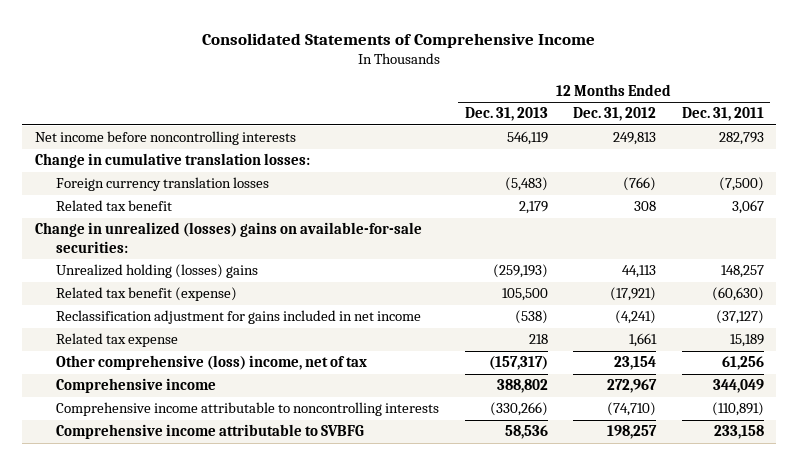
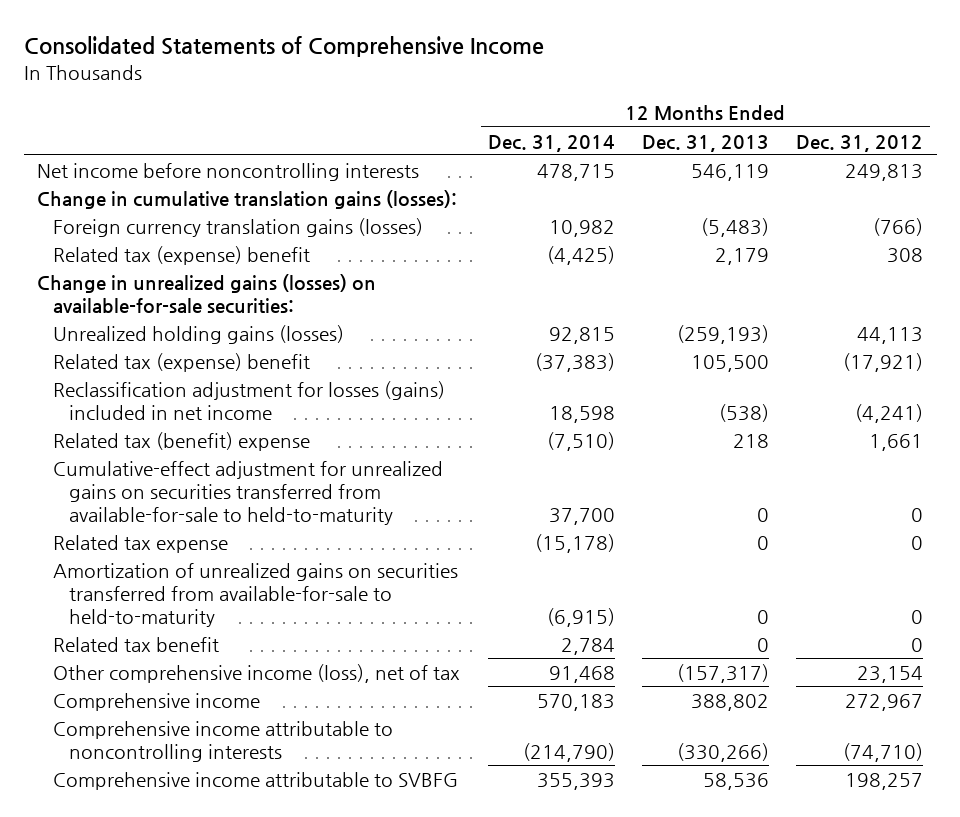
- | 12 Months Ended Dec. 31, 2013 | 12 Months Ended Dec. 31, 2012 | 12 Months Ended Dec. 31, 2011
+ | 12 Months Ended Dec. 31, 2014 | 12 Months Ended Dec. 31, 2013 | 12 Months Ended Dec. 31, 2012
- Change in cumulative translation losses:
- Foreign currency translation losses | (5,483) | (766) | (7,500)
- Related tax benefit | 2,179 | 308 | 3,067
- Change in unrealized (losses) gains on available-for-sale securities:
- Unrealized holding (losses) gains | (259,193) | 44,113 | 148,257
- Related tax benefit (expense) | 105,500 | (17,921) | (60,630)
- Reclassification adjustment for gains included in net income | (538) | (4,241) | (37,127)
- Related tax expense | 218 | 1,661 | 15,189
- Other comprehensive (loss) income, net of tax | (157,317) | 23,154 | 61,256
+ Change in cumulative translation gains (losses):
+ Foreign currency translation gains (losses) | 10,982 | (5,483) | (766)
+ Related tax (expense) benefit | (4,425) | 2,179 | 308
+ Change in unrealized gains (losses) on available-for-sale securities:
+ Unrealized holding gains (losses) | 92,815 | (259,193) | 44,113
+ Related tax (expense) benefit | (37,383) | 105,500 | (17,921)
+ Reclassification adjustment for losses (gains) included in net income | 18,598 | (538) | (4,241)
+ Related tax (benefit) expense | (7,510) | 218 | 1,661
+ Cumulative-effect adjustment for unrealized gains on securities transferred from available-for-sale to held-to-maturity | 37,700 | 0 | 0
+ Related tax expense | (15,178) | 0 | 0
+ Amortization of unrealized gains on securities transferred from available-for-sale to held-to-maturity | (6,915) | 0 | 0
+ Related tax benefit | 2,784 | 0 | 0
+ Other comprehensive income (loss), net of tax | 91,468 | (157,317) | 23,154

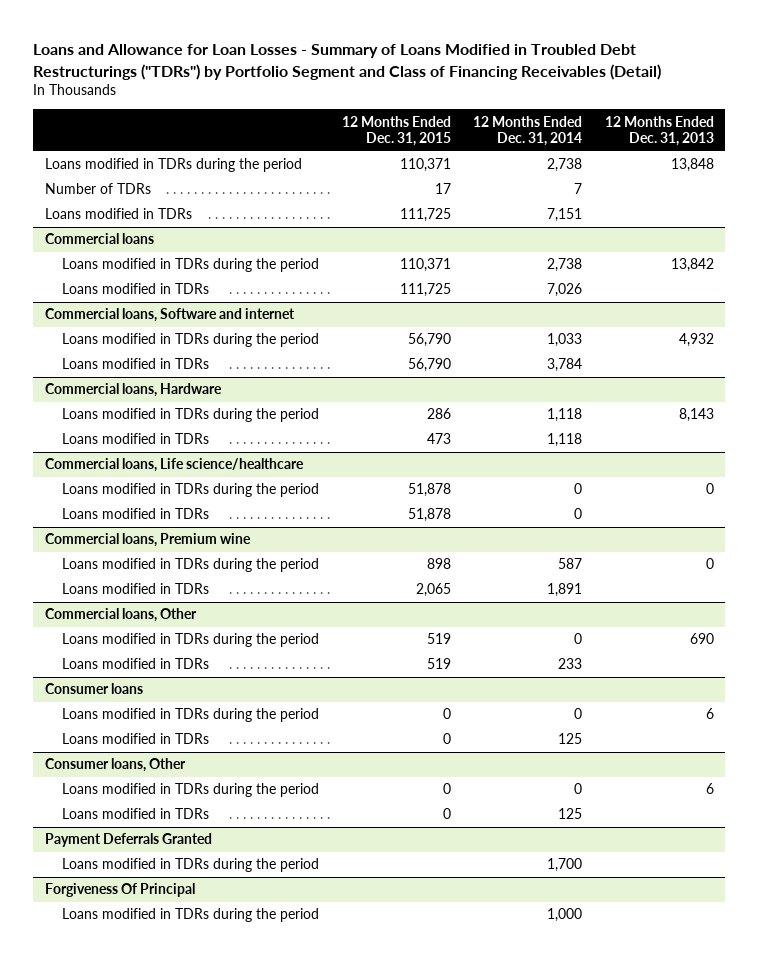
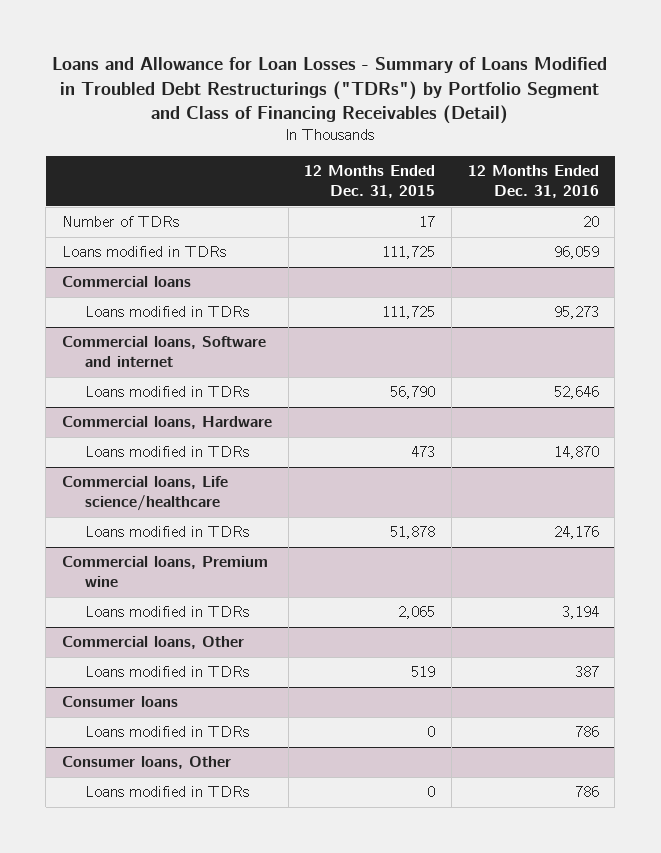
- | 12 Months Ended Dec. 31, 2015 | 12 Months Ended Dec. 31, 2014 | 12 Months Ended Dec. 31, 2013
+ | 12 Months Ended Dec. 31, 2015 | 12 Months Ended Dec. 31, 2016
- Loans modified in TDRs during the period | 110,371 | 2,738 | 13,848
@ Commercial loans
- Loans modified in TDRs during the period | 110,371 | 2,738 | 13,842
@ Commercial loans, Software and internet
- Loans modified in TDRs during the period | 56,790 | 1,033 | 4,932
@ Commercial loans, Hardware
- Loans modified in TDRs during the period | 286 | 1,118 | 8,143
@ Commercial loans, Life science/healthcare
- Loans modified in TDRs during the period | 51,878 | 0 | 0
@ Commercial loans, Premium wine
- Loans modified in TDRs during the period | 898 | 587 | 0
@ Commercial loans, Other
- Loans modified in TDRs during the period | 519 | 0 | 690
@ Consumer loans
- Loans modified in TDRs during the period | 0 | 0 | 6
@ Consumer loans, Other
- Loans modified in TDRs during the period | 0 | 0 | 6
- Payment Deferrals Granted
- Loans modified in TDRs during the period | | 1,700 |
- Forgiveness Of Principal
- Loans modified in TDRs during the period | | 1,000 |

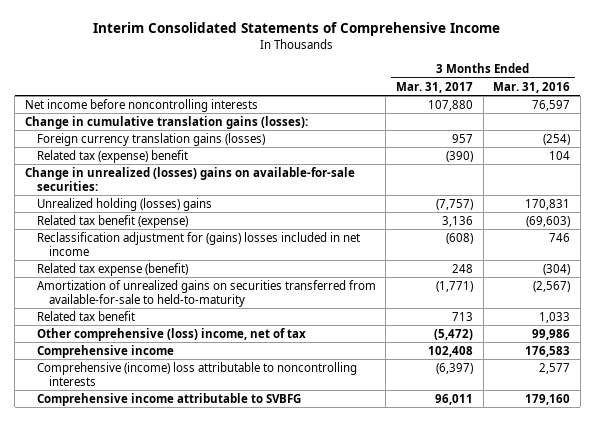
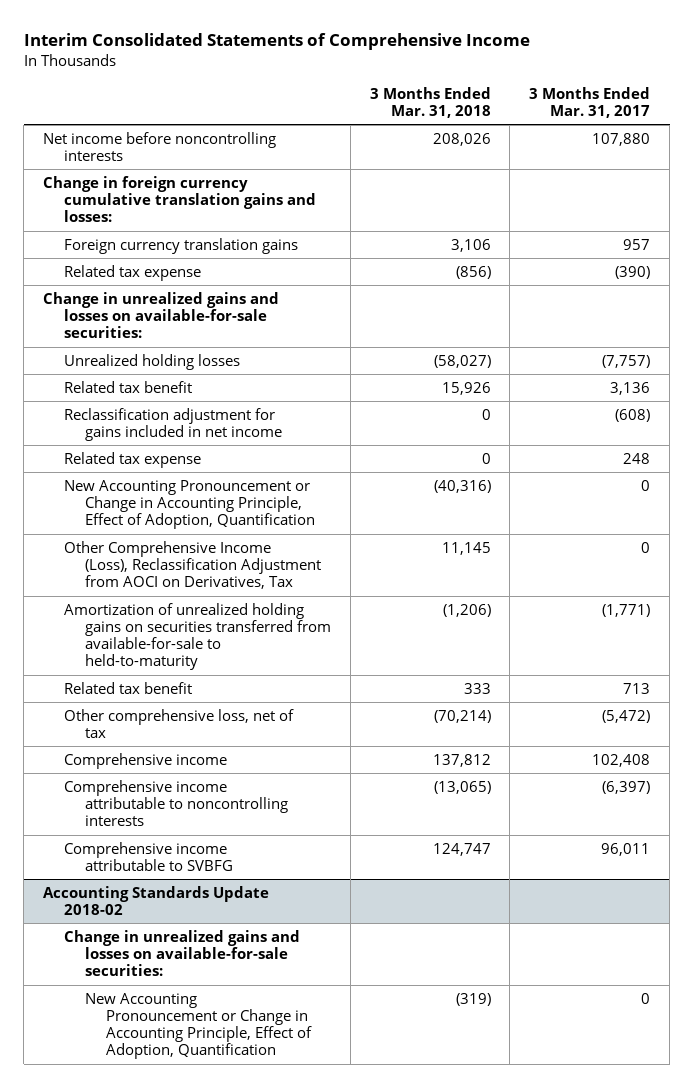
- | 3 Months Ended Mar. 31, 2017 | 3 Months Ended Mar. 31, 2016
+ | 3 Months Ended Mar. 31, 2018 | 3 Months Ended Mar. 31, 2017
- Change in cumulative translation gains (losses):
- Foreign currency translation gains (losses) | 957 | (254)
- Related tax (expense) benefit | (390) | 104
- Change in unrealized (losses) gains on available-for-sale securities:
- Unrealized holding (losses) gains | (7,757) | 170,831
- Related tax benefit (expense) | 3,136 | (69,603)
- Reclassification adjustment for (gains) losses included in net income | (608) | 746
- Related tax expense (benefit) | 248 | (304)
- Amortization of unrealized gains on securities transferred from available-for-sale to held-to-maturity | (1,771) | (2,567)
+ Change in foreign currency cumulative translation gains and losses:
+ Foreign currency translation gains | 3,106 | 957
+ Related tax expense | (856) | (390)
+ Change in unrealized gains and losses on available-for-sale securities:
+ Unrealized holding losses | (58,027) | (7,757)
+ Related tax benefit | 15,926 | 3,136
+ Reclassification adjustment for gains included in net income | 0 | (608)
+ Related tax expense | 0 | 248
+ New Accounting Pronouncement or Change in Accounting Principle, Effect of Adoption, Quantification | (40,316) | 0
+ Other Comprehensive Income (Loss), Reclassification Adjustment from AOCI on Derivatives, Tax | 11,145 | 0
+ Amortization of unrealized holding gains on securities transferred from available-for-sale to held-to-maturity | (1,206) | (1,771)
- Other comprehensive (loss) income, net of tax | (5,472) | 99,986
+ Other comprehensive loss, net of tax | (70,214) | (5,472)
- Comprehensive (income) loss attributable to noncontrolling interests | (6,397) | 2,577
+ Comprehensive income attributable to noncontrolling interests | (13,065) | (6,397)
+ Accounting Standards Update 2018-02
+ Change in unrealized gains and losses on available-for-sale securities:
+ New Accounting Pronouncement or Change in Accounting Principle, Effect of Adoption, Quantification | (319) | 0

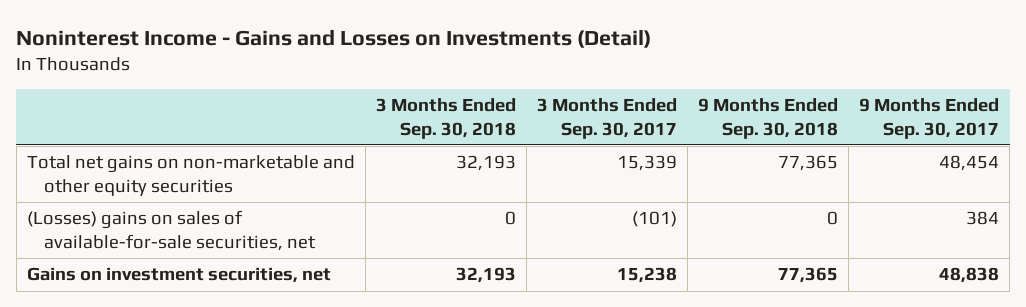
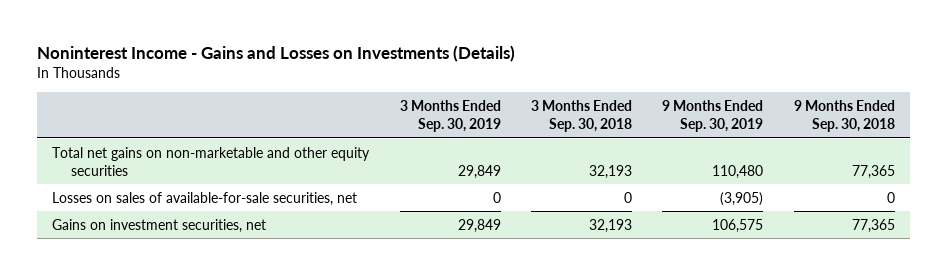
- Noninterest Income - Gains and Losses on Investments (Detail)
+ Noninterest Income - Gains and Losses on Investments (Details)
- | 3 Months Ended Sep. 30, 2018 | 3 Months Ended Sep. 30, 2017 | 9 Months Ended Sep. 30, 2018 | 9 Months Ended Sep. 30, 2017
+ | 3 Months Ended Sep. 30, 2019 | 3 Months Ended Sep. 30, 2018 | 9 Months Ended Sep. 30, 2019 | 9 Months Ended Sep. 30, 2018
- (Losses) gains on sales of available-for-sale securities, net | 0 | (101) | 0 | 384
+ Losses on sales of available-for-sale securities, net | 0 | 0 | (3,905) | 0

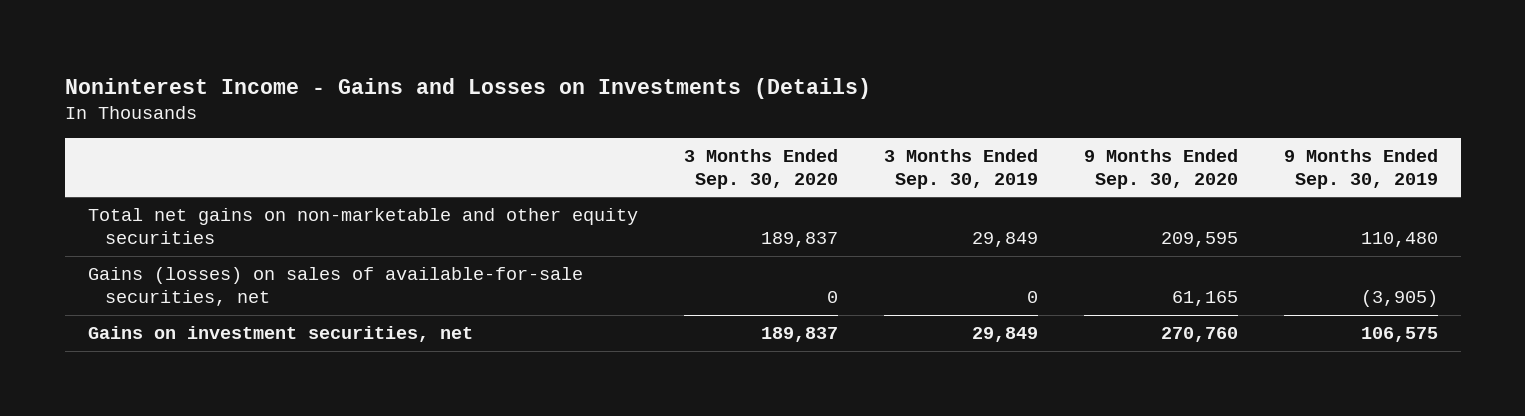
- | 3 Months Ended Sep. 30, 2019 | 3 Months Ended Sep. 30, 2018 | 9 Months Ended Sep. 30, 2019 | 9 Months Ended Sep. 30, 2018
+ | 3 Months Ended Sep. 30, 2020 | 3 Months Ended Sep. 30, 2019 | 9 Months Ended Sep. 30, 2020 | 9 Months Ended Sep. 30, 2019
- Losses on sales of available-for-sale securities, net | 0 | 0 | (3,905) | 0
+ Gains (losses) on sales of available-for-sale securities, net | 0 | 0 | 61,165 | (3,905)

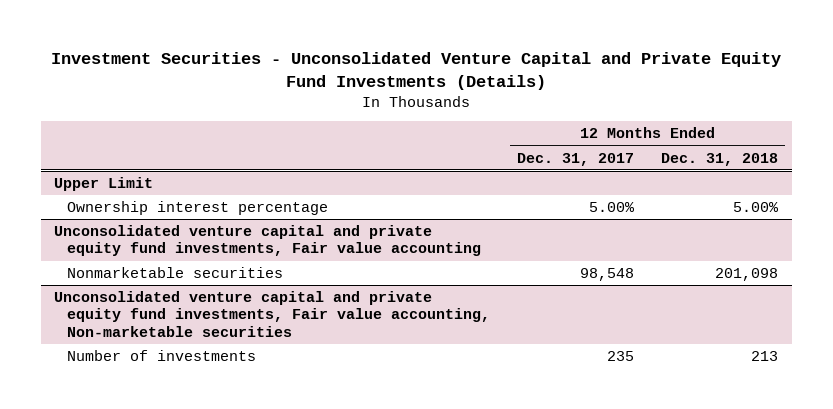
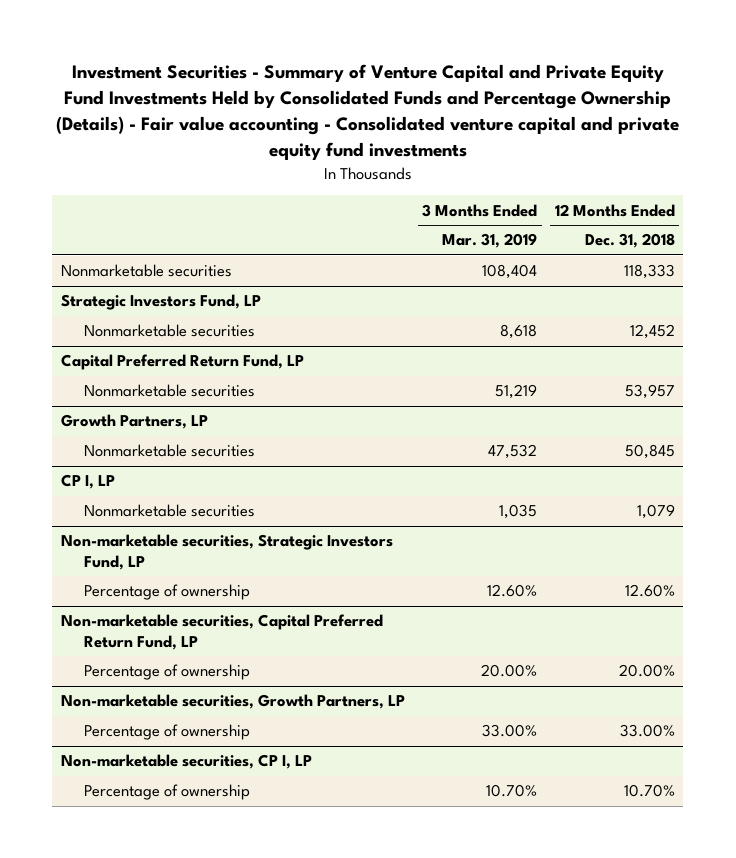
- Investment Securities - Unconsolidated Venture Capital and Private Equity Fund Investments (Details)
+ Investment Securities - Summary of Venture Capital and Private Equity Fund Investments Held by Consolidated Funds and Percentage Ownership (Details) - Fair value accounting - Consolidated venture capital and private equity fund investments
- | 12 Months Ended Dec. 31, 2017 | 12 Months Ended Dec. 31, 2018
+ | 3 Months Ended Mar. 31, 2019 | 12 Months Ended Dec. 31, 2018
- Upper Limit
- Ownership interest percentage | 5.00% | 5.00%
- Unconsolidated venture capital and private equity fund investments, Fair value accounting
- Nonmarketable securities | 98,548 | 201,098
- Unconsolidated venture capital and private equity fund investments, Fair value accounting, Non-marketable securities
- Number of investments | 235 | 213
+ Nonmarketable securities | 108,404 | 118,333
+ Strategic Investors Fund, LP
+ Nonmarketable securities | 8,618 | 12,452
+ Capital Preferred Return Fund, LP
+ Nonmarketable securities | 51,219 | 53,957
+ Growth Partners, LP
+ Nonmarketable securities | 47,532 | 50,845
+ CP I, LP
+ Nonmarketable securities | 1,035 | 1,079
+ Non-marketable securities, Strategic Investors Fund, LP
+ Percentage of ownership | 12.60% | 12.60%
+ Non-marketable securities, Capital Preferred Return Fund, LP
+ Percentage of ownership | 20.00% | 20.00%
+ Non-marketable securities, Growth Partners, LP
+ Percentage of ownership | 33.00% | 33.00%
+ Non-marketable securities, CP I, LP
+ Percentage of ownership | 10.70% | 10.70%

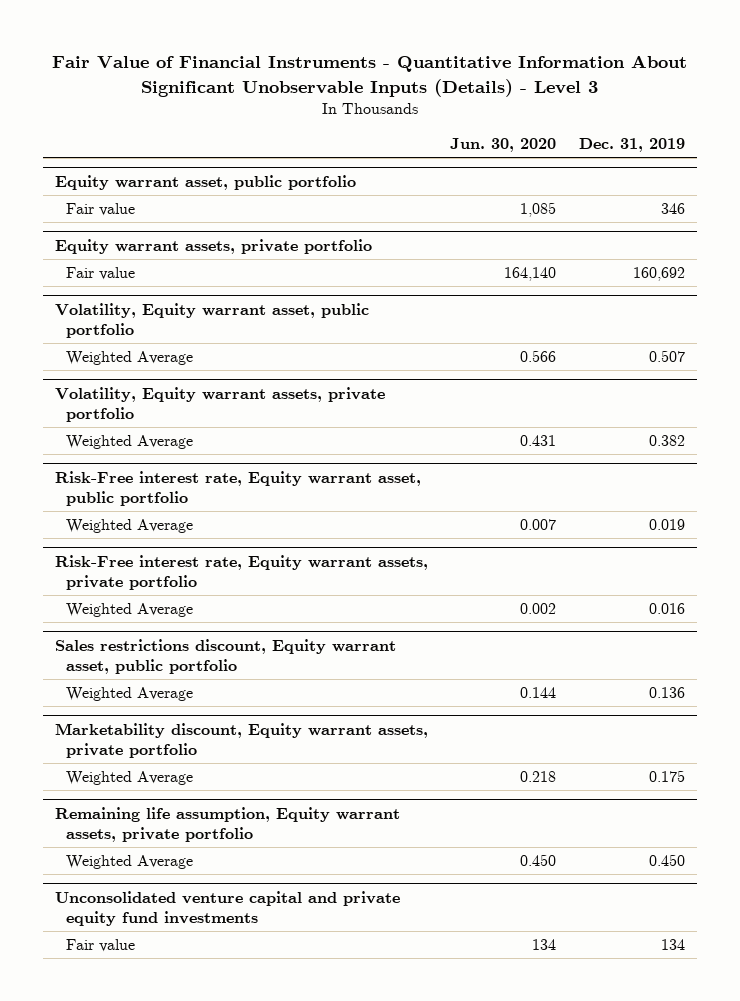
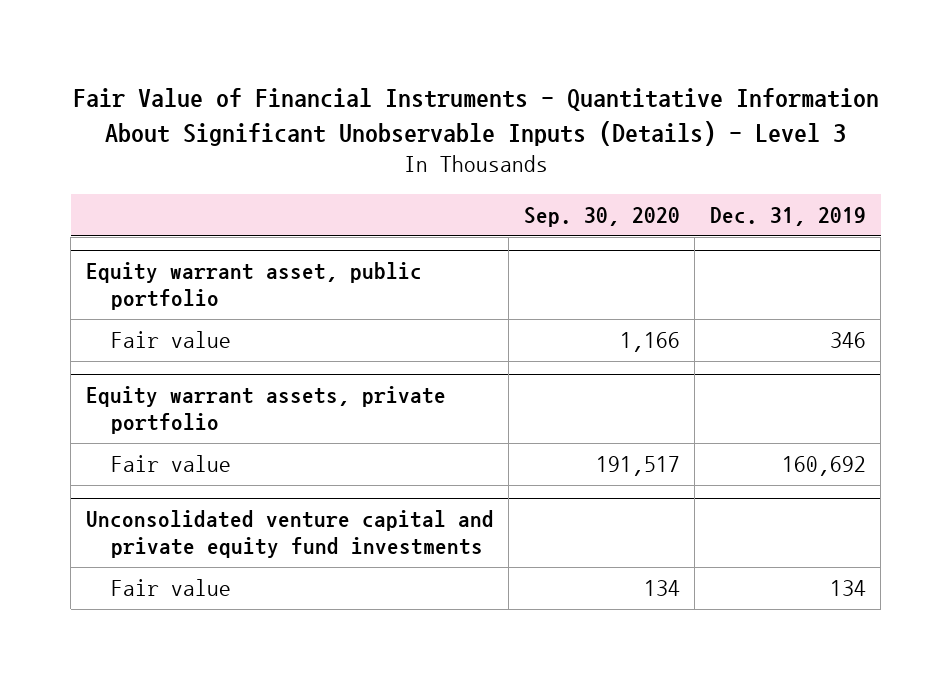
- | Jun. 30, 2020 | Dec. 31, 2019
+ | Sep. 30, 2020 | Dec. 31, 2019
- Volatility, Equity warrant asset, public portfolio
- Weighted Average | 0.566 | 0.507
- Volatility, Equity warrant assets, private portfolio
- Weighted Average | 0.431 | 0.382
- Risk-Free interest rate, Equity warrant asset, public portfolio
- Weighted Average | 0.007 | 0.019
- Risk-Free interest rate, Equity warrant assets, private portfolio
- Weighted Average | 0.002 | 0.016
- Sales restrictions discount, Equity warrant asset, public portfolio
- Weighted Average | 0.144 | 0.136
- Marketability discount, Equity warrant assets, private portfolio
- Weighted Average | 0.218 | 0.175
- Remaining life assumption, Equity warrant assets, private portfolio
- Weighted Average | 0.450 | 0.450

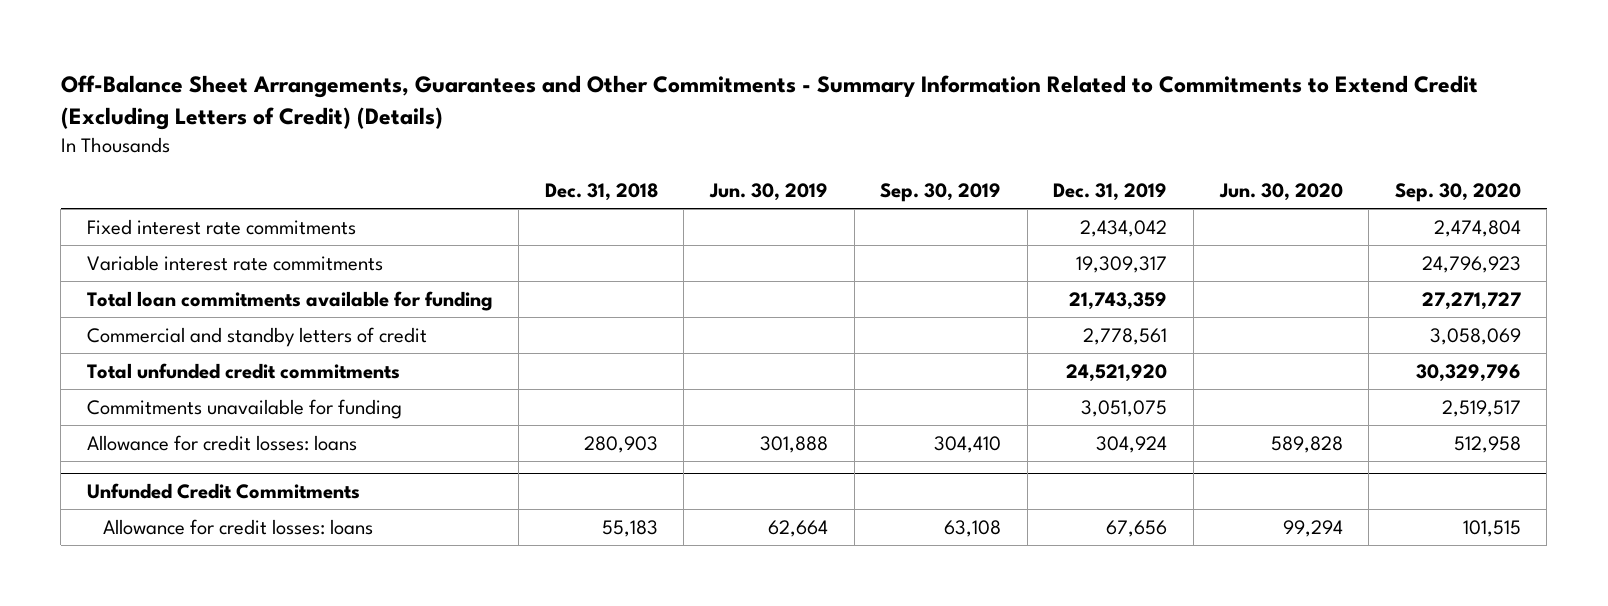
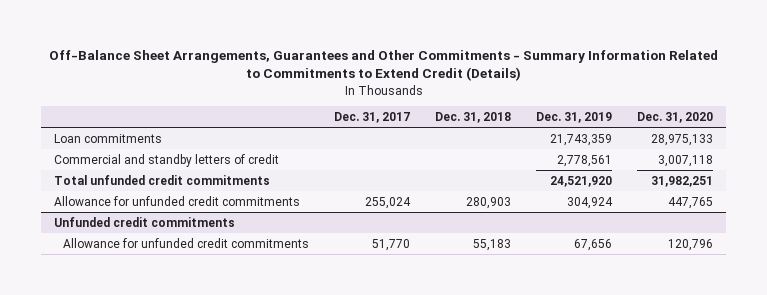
- Off-Balance Sheet Arrangements, Guarantees and Other Commitments - Summary Information Related to Commitments to Extend Credit (Excluding Letters of Credit) (Details)
+ Off-Balance Sheet Arrangements, Guarantees and Other Commitments - Summary Information Related to Commitments to Extend Credit (Details)
- | Dec. 31, 2018 | Jun. 30, 2019 | Sep. 30, 2019 | Dec. 31, 2019 | Jun. 30, 2020 | Sep. 30, 2020
+ | Dec. 31, 2017 | Dec. 31, 2018 | Dec. 31, 2019 | Dec. 31, 2020
- Fixed interest rate commitments | | | | 2,434,042 | | 2,474,804
- Variable interest rate commitments | | | | 19,309,317 | | 24,796,923
- Total loan commitments available for funding | | | | 21,743,359 | | 27,271,727
+ Loan commitments | | | 21,743,359 | 28,975,133
- Commitments unavailable for funding | | | | 3,051,075 | | 2,519,517
- Allowance for credit losses: loans | 280,903 | 301,888 | 304,410 | 304,924 | 589,828 | 512,958
- Unfunded Credit Commitments
- Allowance for credit losses: loans | 55,183 | 62,664 | 63,108 | 67,656 | 99,294 | 101,515
+ Allowance for unfunded credit commitments | 255,024 | 280,903 | 304,924 | 447,765
+ Unfunded credit commitments
+ Allowance for unfunded credit commitments | 51,770 | 55,183 | 67,656 | 120,796

